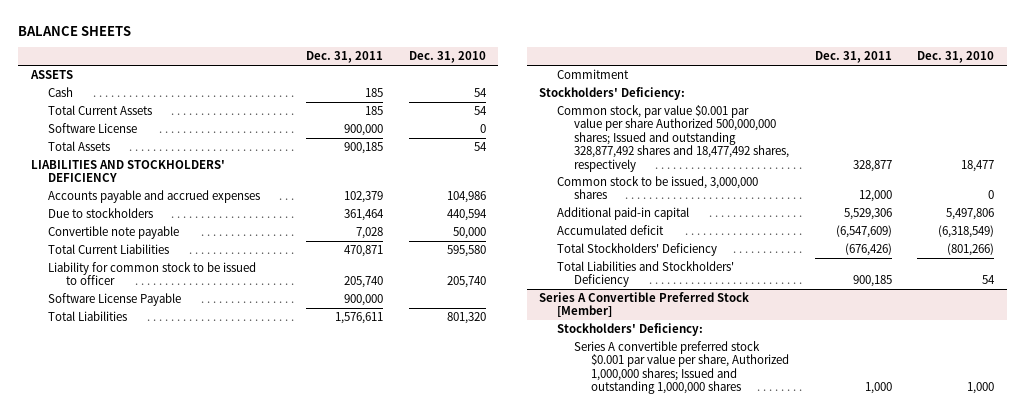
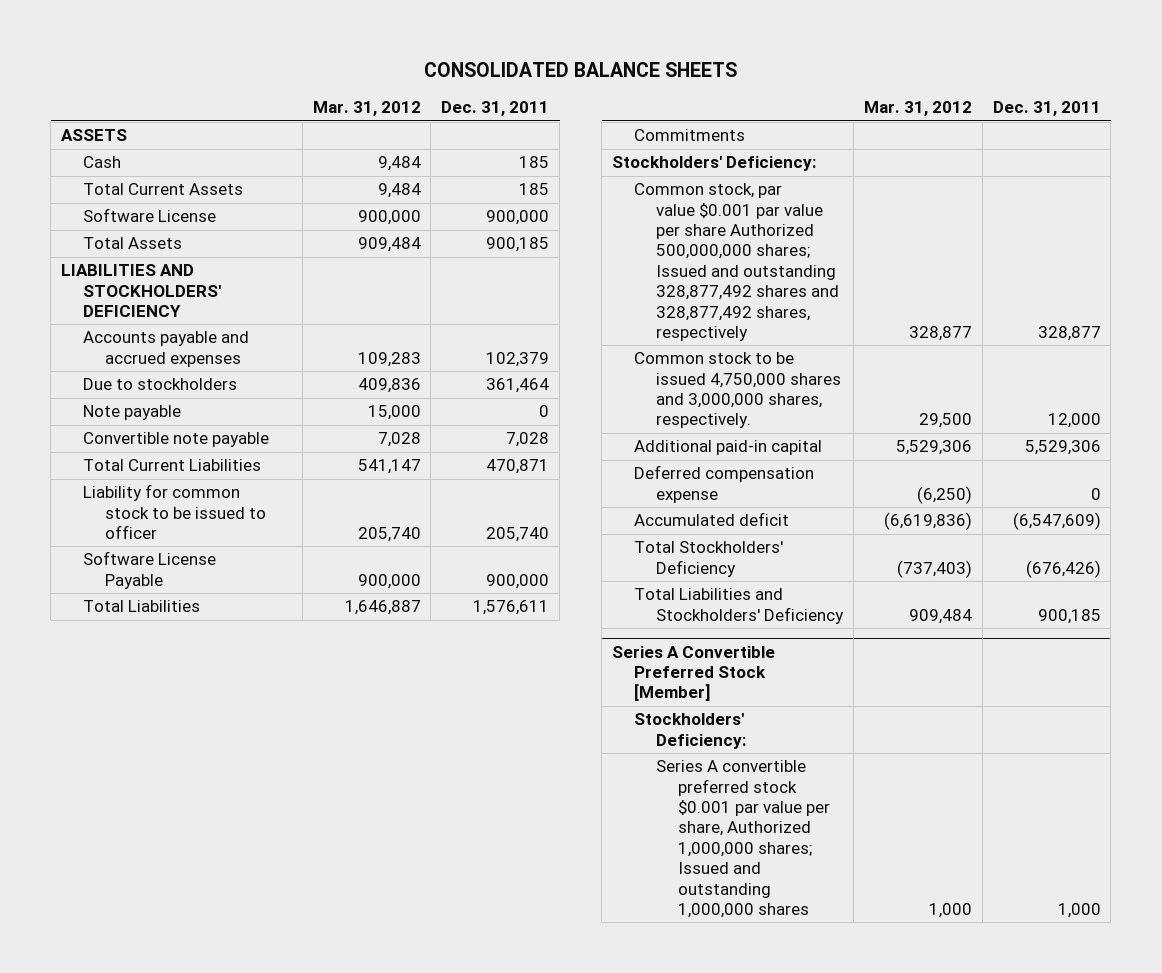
- BALANCE SHEETS
+ CONSOLIDATED BALANCE SHEETS
- | Dec. 31, 2011 | Dec. 31, 2010
+ | Mar. 31, 2012 | Dec. 31, 2011
+ Note payable | 15,000 | 0
- Commitment
+ Commitments
- Common stock, par value $0.001 par value per share Authorized 500,000,000 shares; Issued and outstanding 328,877,492 shares and 18,477,492 shares, respectively | 328,877 | 18,477
- Common stock to be issued, 3,000,000 shares | 12,000 | 0
+ Common stock, par value $0.001 par value per share Authorized 500,000,000 shares; Issued and outstanding 328,877,492 shares and 328,877,492 shares, respectively | 328,877 | 328,877
+ Common stock to be issued 4,750,000 shares and 3,000,000 shares, respectively. | 29,500 | 12,000
+ Deferred compensation expense | (6,250) | 0

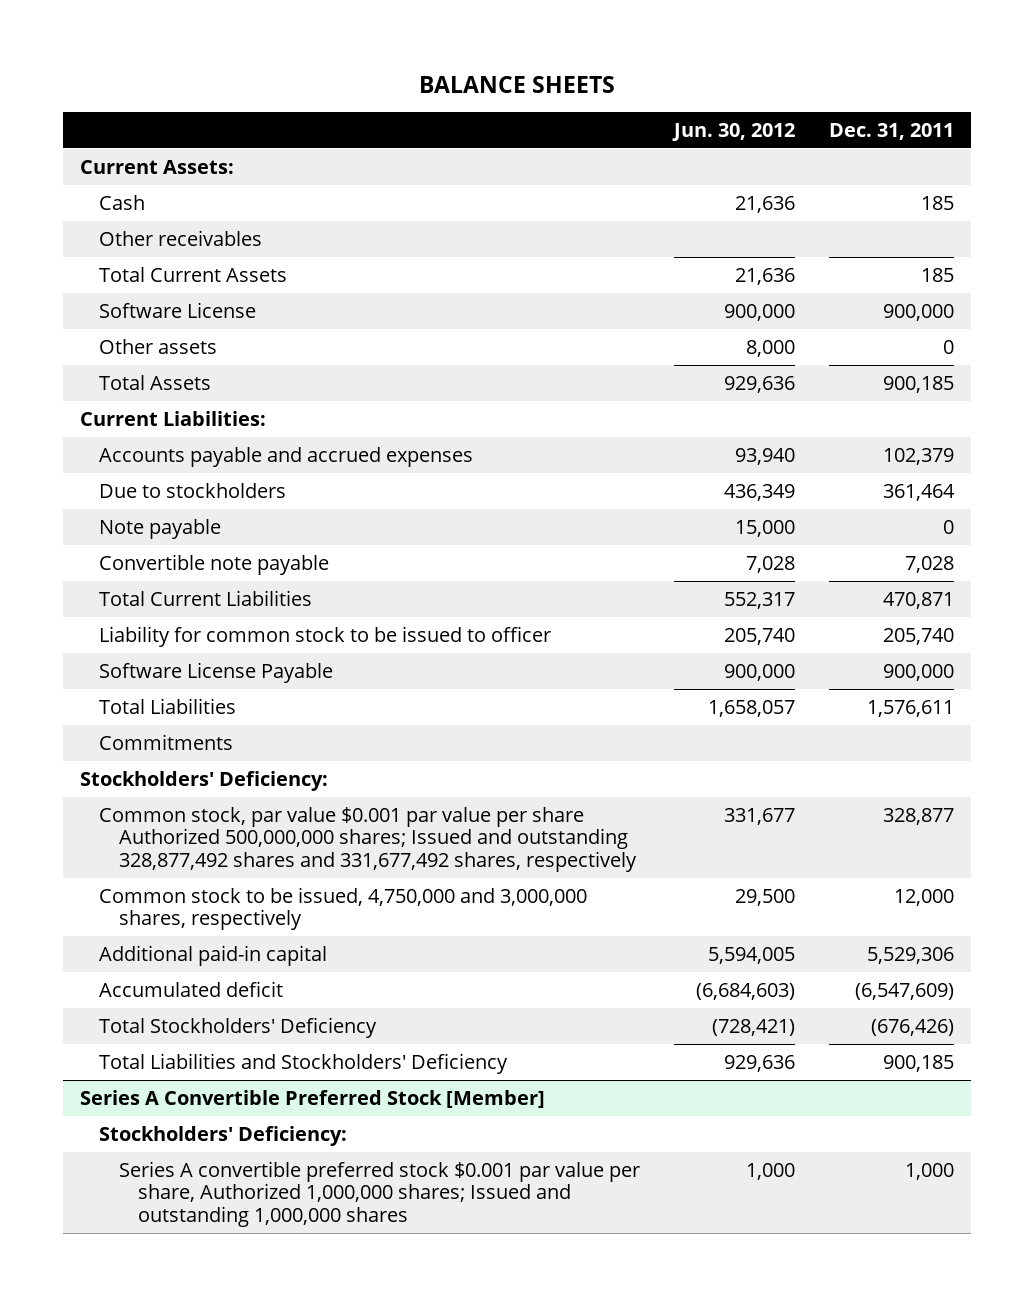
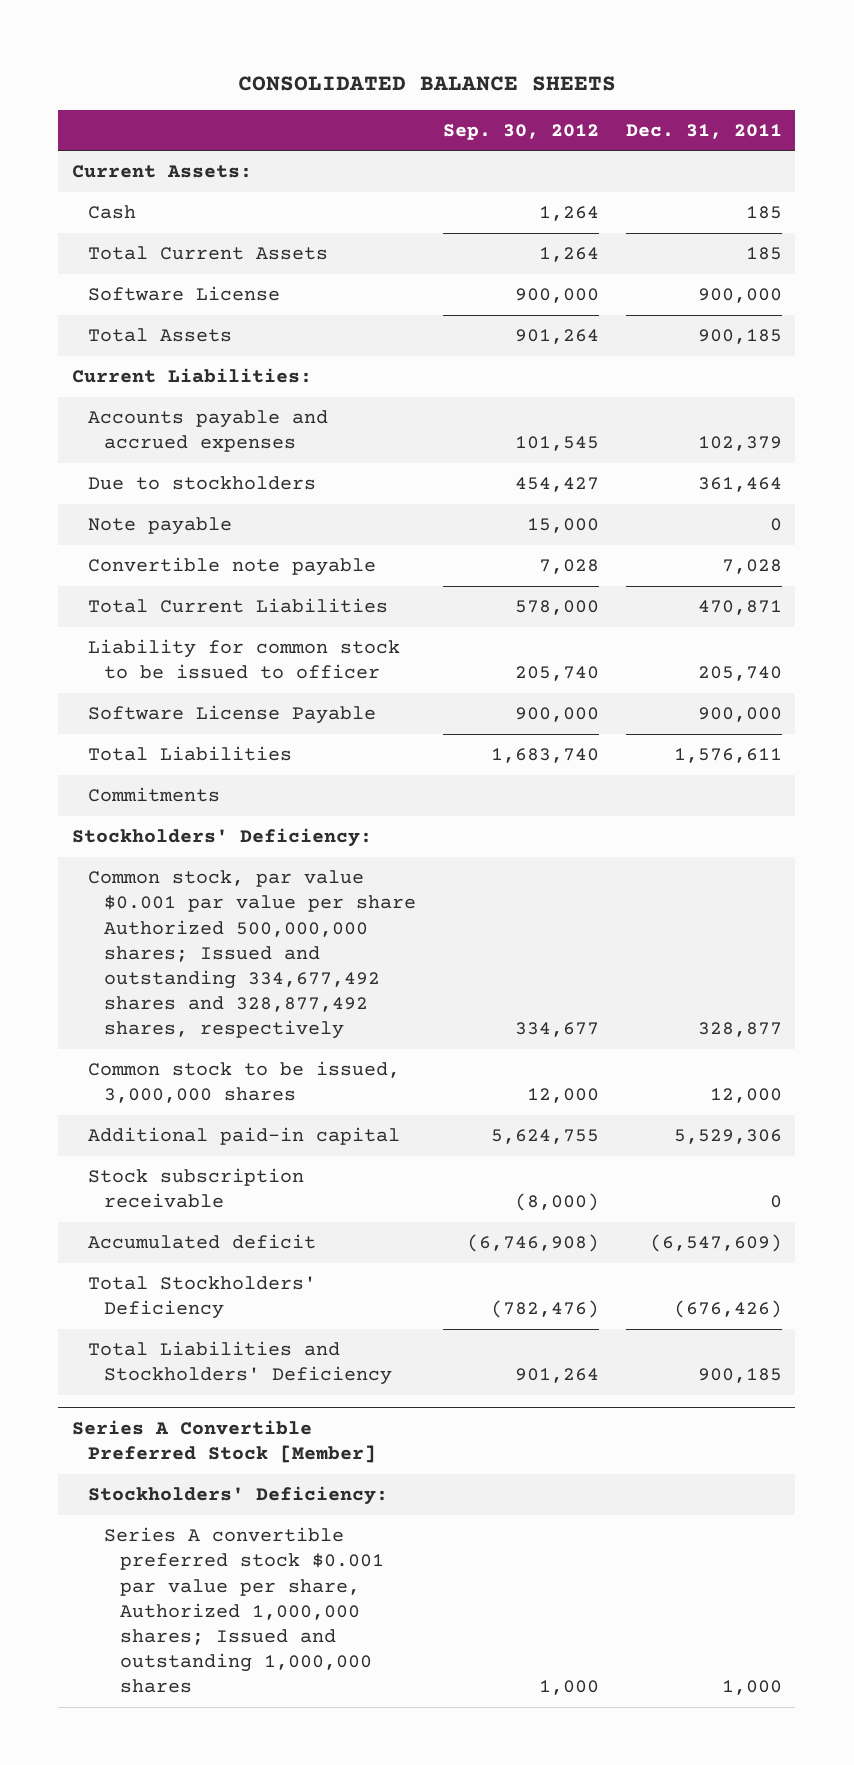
- BALANCE SHEETS
+ CONSOLIDATED BALANCE SHEETS
- | Jun. 30, 2012 | Dec. 31, 2011
+ | Sep. 30, 2012 | Dec. 31, 2011
- Other receivables
- Other assets | 8,000 | 0
- Common stock, par value $0.001 par value per share Authorized 500,000,000 shares; Issued and outstanding 328,877,492 shares and 331,677,492 shares, respectively | 331,677 | 328,877
- Common stock to be issued, 4,750,000 and 3,000,000 shares, respectively | 29,500 | 12,000
+ Common stock, par value $0.001 par value per share Authorized 500,000,000 shares; Issued and outstanding 334,677,492 shares and 328,877,492 shares, respectively | 334,677 | 328,877
+ Common stock to be issued, 3,000,000 shares | 12,000 | 12,000
+ Stock subscription receivable | (8,000) | 0

